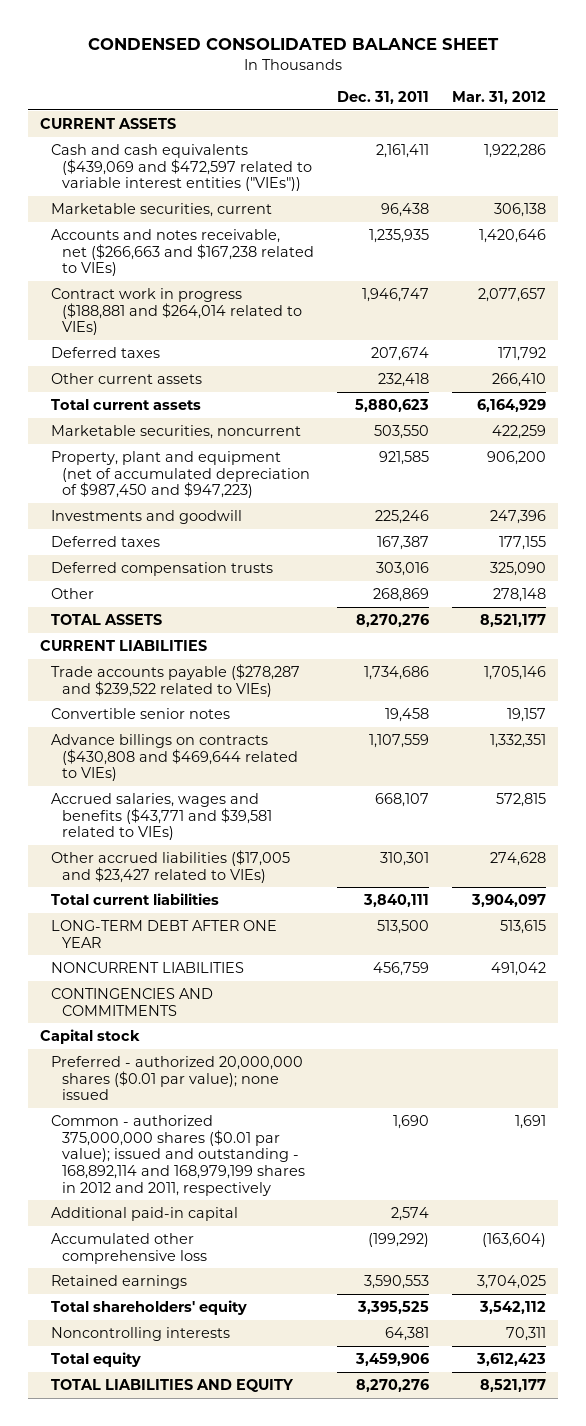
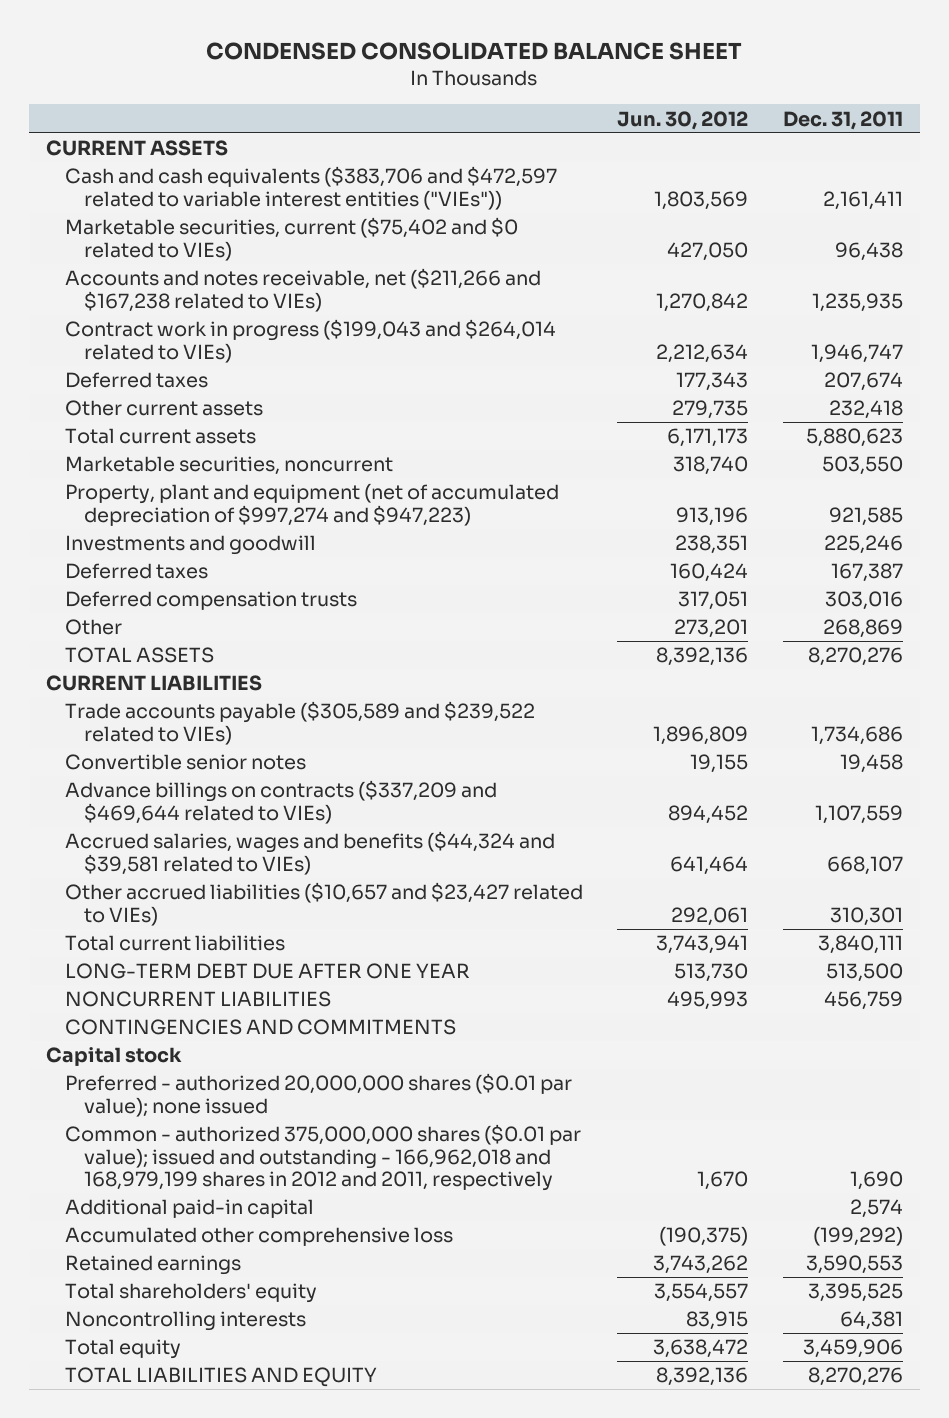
- | Dec. 31, 2011 | Mar. 31, 2012
+ | Jun. 30, 2012 | Dec. 31, 2011
- Cash and cash equivalents ($439,069 and $472,597 related to variable interest entities ("VIEs")) | 2,161,411 | 1,922,286
- Marketable securities, current | 96,438 | 306,138
- Accounts and notes receivable, net ($266,663 and $167,238 related to VIEs) | 1,235,935 | 1,420,646
- Contract work in progress ($188,881 and $264,014 related to VIEs) | 1,946,747 | 2,077,657
+ Cash and cash equivalents ($383,706 and $472,597 related to variable interest entities ("VIEs")) | 1,803,569 | 2,161,411
+ Marketable securities, current ($75,402 and $0 related to VIEs) | 427,050 | 96,438
+ Accounts and notes receivable, net ($211,266 and $167,238 related to VIEs) | 1,270,842 | 1,235,935
+ Contract work in progress ($199,043 and $264,014 related to VIEs) | 2,212,634 | 1,946,747
- Property, plant and equipment (net of accumulated depreciation of $987,450 and $947,223) | 921,585 | 906,200
+ Property, plant and equipment (net of accumulated depreciation of $997,274 and $947,223) | 913,196 | 921,585
- Trade accounts payable ($278,287 and $239,522 related to VIEs) | 1,734,686 | 1,705,146
+ Trade accounts payable ($305,589 and $239,522 related to VIEs) | 1,896,809 | 1,734,686
- Advance billings on contracts ($430,808 and $469,644 related to VIEs) | 1,107,559 | 1,332,351
- Accrued salaries, wages and benefits ($43,771 and $39,581 related to VIEs) | 668,107 | 572,815
- Other accrued liabilities ($17,005 and $23,427 related to VIEs) | 310,301 | 274,628
+ Advance billings on contracts ($337,209 and $469,644 related to VIEs) | 894,452 | 1,107,559
+ Accrued salaries, wages and benefits ($44,324 and $39,581 related to VIEs) | 641,464 | 668,107
+ Other accrued liabilities ($10,657 and $23,427 related to VIEs) | 292,061 | 310,301
- LONG-TERM DEBT AFTER ONE YEAR | 513,500 | 513,615
+ LONG-TERM DEBT DUE AFTER ONE YEAR | 513,730 | 513,500
- Common - authorized 375,000,000 shares ($0.01 par value); issued and outstanding - 168,892,114 and 168,979,199 shares in 2012 and 2011, respectively | 1,690 | 1,691
+ Common - authorized 375,000,000 shares ($0.01 par value); issued and outstanding - 166,962,018 and 168,979,199 shares in 2012 and 2011, respectively | 1,670 | 1,690

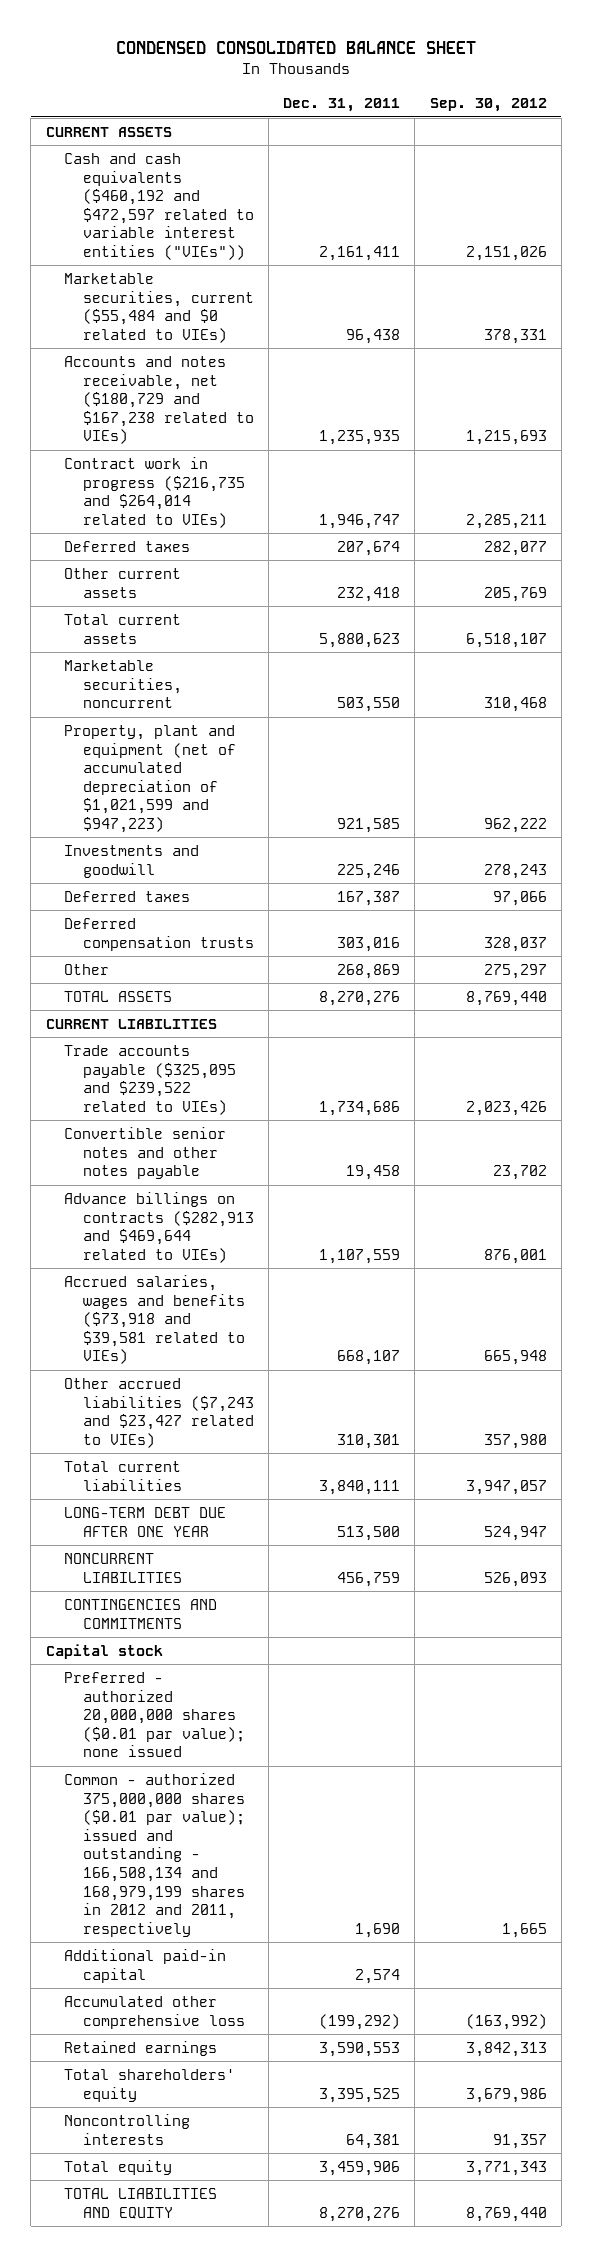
- | Jun. 30, 2012 | Dec. 31, 2011
+ | Dec. 31, 2011 | Sep. 30, 2012
- Cash and cash equivalents ($383,706 and $472,597 related to variable interest entities ("VIEs")) | 1,803,569 | 2,161,411
- Marketable securities, current ($75,402 and $0 related to VIEs) | 427,050 | 96,438
- Accounts and notes receivable, net ($211,266 and $167,238 related to VIEs) | 1,270,842 | 1,235,935
- Contract work in progress ($199,043 and $264,014 related to VIEs) | 2,212,634 | 1,946,747
+ Cash and cash equivalents ($460,192 and $472,597 related to variable interest entities ("VIEs")) | 2,161,411 | 2,151,026
+ Marketable securities, current ($55,484 and $0 related to VIEs) | 96,438 | 378,331
+ Accounts and notes receivable, net ($180,729 and $167,238 related to VIEs) | 1,235,935 | 1,215,693
+ Contract work in progress ($216,735 and $264,014 related to VIEs) | 1,946,747 | 2,285,211
- Property, plant and equipment (net of accumulated depreciation of $997,274 and $947,223) | 913,196 | 921,585
+ Property, plant and equipment (net of accumulated depreciation of $1,021,599 and $947,223) | 921,585 | 962,222
- Trade accounts payable ($305,589 and $239,522 related to VIEs) | 1,896,809 | 1,734,686
- Convertible senior notes | 19,155 | 19,458
- Advance billings on contracts ($337,209 and $469,644 related to VIEs) | 894,452 | 1,107,559
- Accrued salaries, wages and benefits ($44,324 and $39,581 related to VIEs) | 641,464 | 668,107
- Other accrued liabilities ($10,657 and $23,427 related to VIEs) | 292,061 | 310,301
+ Trade accounts payable ($325,095 and $239,522 related to VIEs) | 1,734,686 | 2,023,426
+ Convertible senior notes and other notes payable | 19,458 | 23,702
+ Advance billings on contracts ($282,913 and $469,644 related to VIEs) | 1,107,559 | 876,001
+ Accrued salaries, wages and benefits ($73,918 and $39,581 related to VIEs) | 668,107 | 665,948
+ Other accrued liabilities ($7,243 and $23,427 related to VIEs) | 310,301 | 357,980
- Common - authorized 375,000,000 shares ($0.01 par value); issued and outstanding - 166,962,018 and 168,979,199 shares in 2012 and 2011, respectively | 1,670 | 1,690
+ Common - authorized 375,000,000 shares ($0.01 par value); issued and outstanding - 166,508,134 and 168,979,199 shares in 2012 and 2011, respectively | 1,690 | 1,665

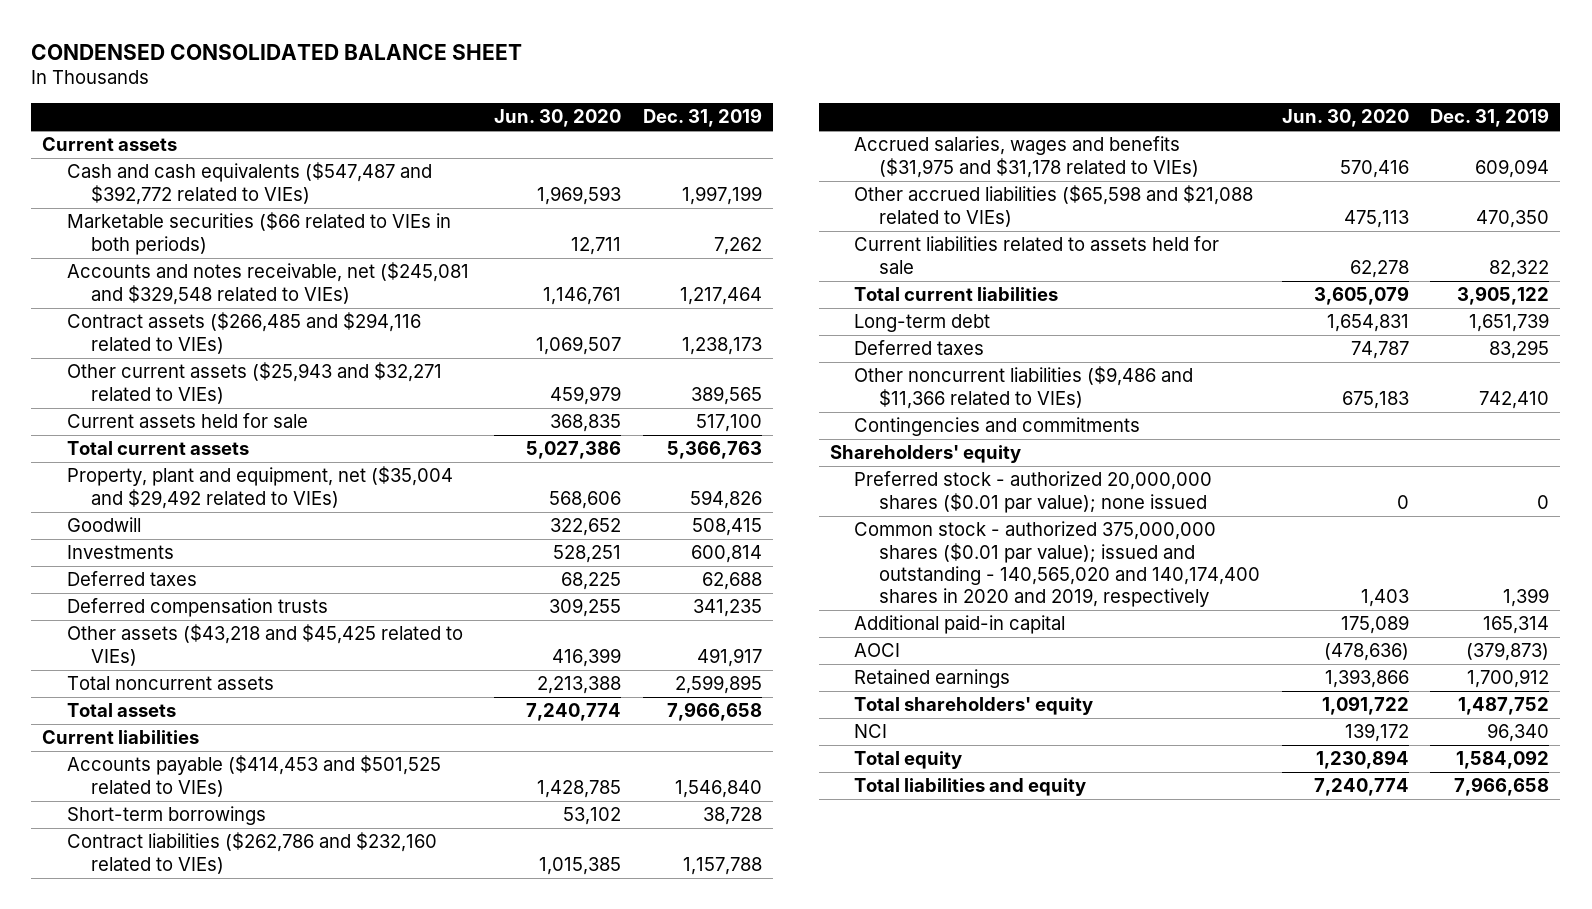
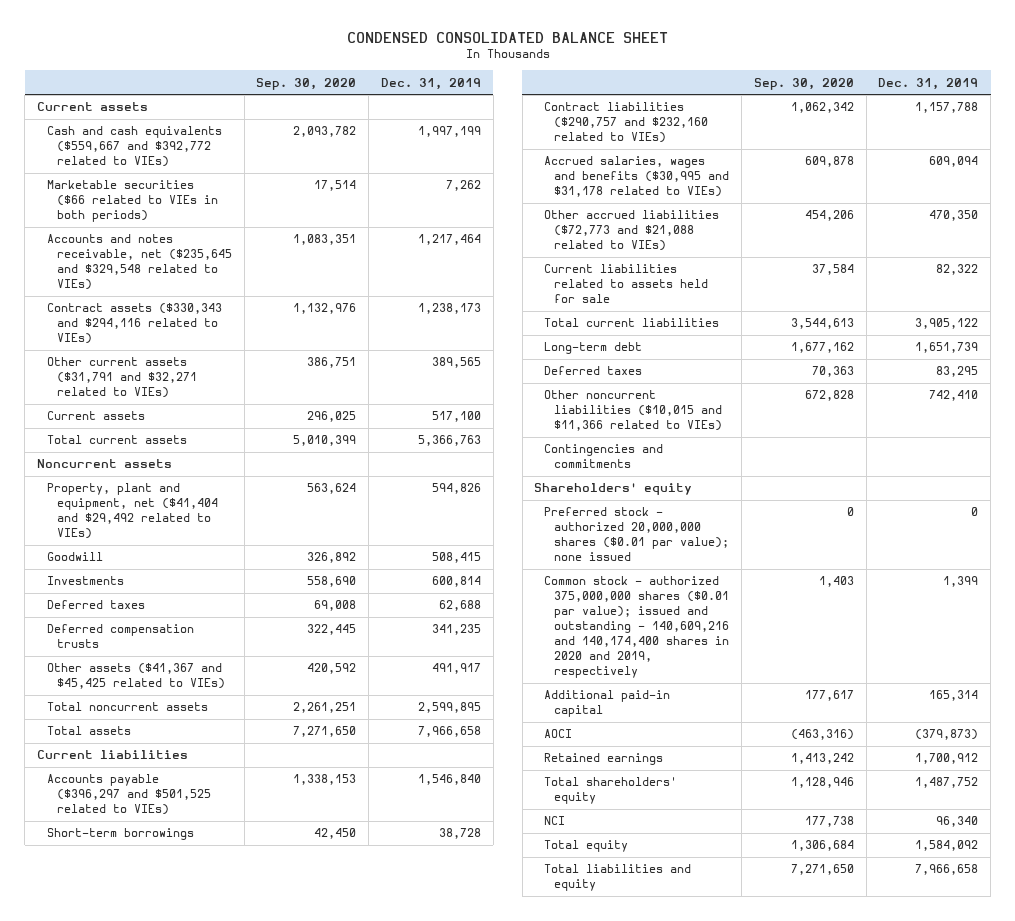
- | Jun. 30, 2020 | Dec. 31, 2019
+ | Sep. 30, 2020 | Dec. 31, 2019
- Cash and cash equivalents ($547,487 and $392,772 related to VIEs) | 1,969,593 | 1,997,199
+ Cash and cash equivalents ($559,667 and $392,772 related to VIEs) | 2,093,782 | 1,997,199
- Accounts and notes receivable, net ($245,081 and $329,548 related to VIEs) | 1,146,761 | 1,217,464
- Contract assets ($266,485 and $294,116 related to VIEs) | 1,069,507 | 1,238,173
- Other current assets ($25,943 and $32,271 related to VIEs) | 459,979 | 389,565
- Current assets held for sale | 368,835 | 517,100
+ Accounts and notes receivable, net ($235,645 and $329,548 related to VIEs) | 1,083,351 | 1,217,464
+ Contract assets ($330,343 and $294,116 related to VIEs) | 1,132,976 | 1,238,173
+ Other current assets ($31,791 and $32,271 related to VIEs) | 386,751 | 389,565
+ Current assets | 296,025 | 517,100
- Property, plant and equipment, net ($35,004 and $29,492 related to VIEs) | 568,606 | 594,826
+ Noncurrent assets
+ Property, plant and equipment, net ($41,404 and $29,492 related to VIEs) | 563,624 | 594,826
- Other assets ($43,218 and $45,425 related to VIEs) | 416,399 | 491,917
+ Other assets ($41,367 and $45,425 related to VIEs) | 420,592 | 491,917
- Accounts payable ($414,453 and $501,525 related to VIEs) | 1,428,785 | 1,546,840
+ Accounts payable ($396,297 and $501,525 related to VIEs) | 1,338,153 | 1,546,840
- Contract liabilities ($262,786 and $232,160 related to VIEs) | 1,015,385 | 1,157,788
- Accrued salaries, wages and benefits ($31,975 and $31,178 related to VIEs) | 570,416 | 609,094
- Other accrued liabilities ($65,598 and $21,088 related to VIEs) | 475,113 | 470,350
+ Contract liabilities ($290,757 and $232,160 related to VIEs) | 1,062,342 | 1,157,788
+ Accrued salaries, wages and benefits ($30,995 and $31,178 related to VIEs) | 609,878 | 609,094
+ Other accrued liabilities ($72,773 and $21,088 related to VIEs) | 454,206 | 470,350
- Other noncurrent liabilities ($9,486 and $11,366 related to VIEs) | 675,183 | 742,410
+ Other noncurrent liabilities ($10,015 and $11,366 related to VIEs) | 672,828 | 742,410
- Common stock - authorized 375,000,000 shares ($0.01 par value); issued and outstanding - 140,565,020 and 140,174,400 shares in 2020 and 2019, respectively | 1,403 | 1,399
+ Common stock - authorized 375,000,000 shares ($0.01 par value); issued and outstanding - 140,609,216 and 140,174,400 shares in 2020 and 2019, respectively | 1,403 | 1,399

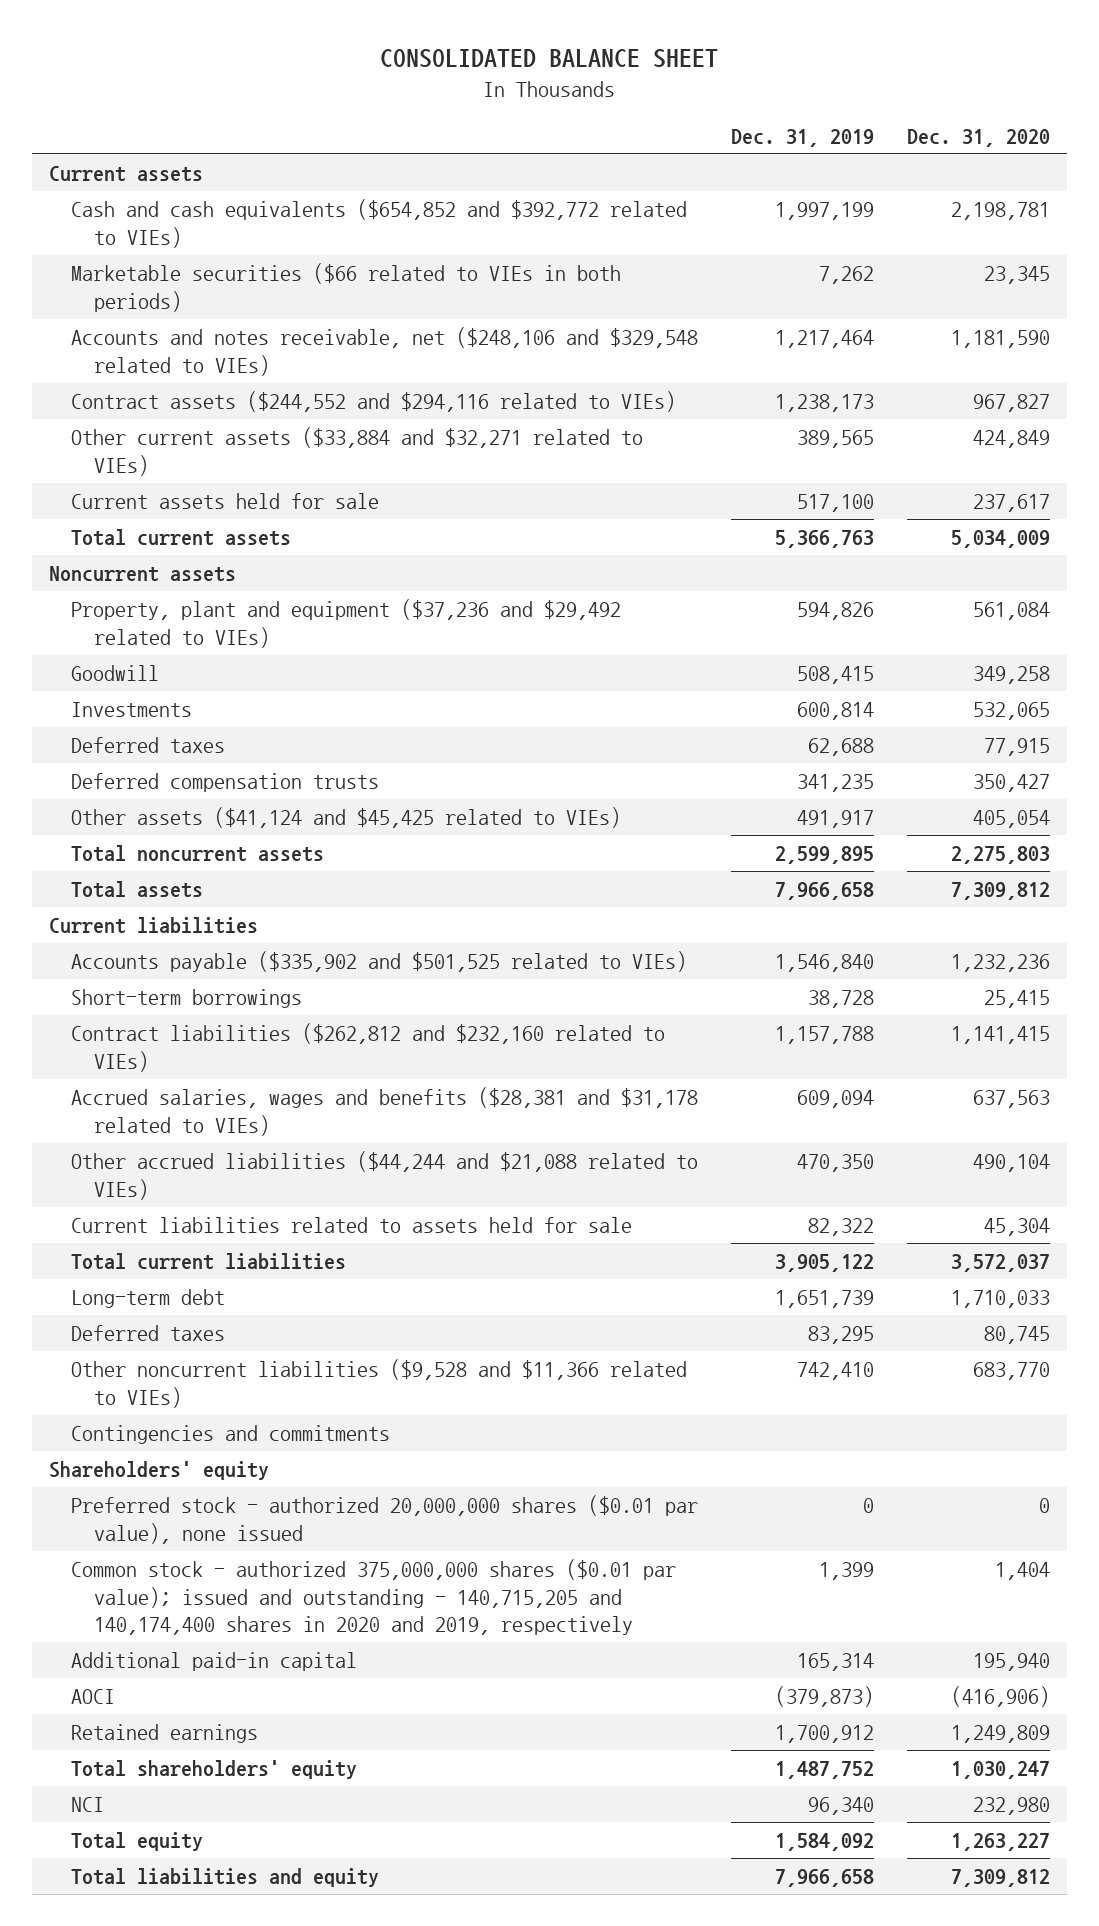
- CONDENSED CONSOLIDATED BALANCE SHEET
+ CONSOLIDATED BALANCE SHEET
- | Sep. 30, 2020 | Dec. 31, 2019
+ | Dec. 31, 2019 | Dec. 31, 2020
- Cash and cash equivalents ($559,667 and $392,772 related to VIEs) | 2,093,782 | 1,997,199
+ Cash and cash equivalents ($654,852 and $392,772 related to VIEs) | 1,997,199 | 2,198,781
- Accounts and notes receivable, net ($235,645 and $329,548 related to VIEs) | 1,083,351 | 1,217,464
- Contract assets ($330,343 and $294,116 related to VIEs) | 1,132,976 | 1,238,173
- Other current assets ($31,791 and $32,271 related to VIEs) | 386,751 | 389,565
- Current assets | 296,025 | 517,100
+ Accounts and notes receivable, net ($248,106 and $329,548 related to VIEs) | 1,217,464 | 1,181,590
+ Contract assets ($244,552 and $294,116 related to VIEs) | 1,238,173 | 967,827
+ Other current assets ($33,884 and $32,271 related to VIEs) | 389,565 | 424,849
+ Current assets held for sale | 517,100 | 237,617
- Property, plant and equipment, net ($41,404 and $29,492 related to VIEs) | 563,624 | 594,826
+ Property, plant and equipment ($37,236 and $29,492 related to VIEs) | 594,826 | 561,084
- Other assets ($41,367 and $45,425 related to VIEs) | 420,592 | 491,917
+ Other assets ($41,124 and $45,425 related to VIEs) | 491,917 | 405,054
- Accounts payable ($396,297 and $501,525 related to VIEs) | 1,338,153 | 1,546,840
+ Accounts payable ($335,902 and $501,525 related to VIEs) | 1,546,840 | 1,232,236
- Contract liabilities ($290,757 and $232,160 related to VIEs) | 1,062,342 | 1,157,788
- Accrued salaries, wages and benefits ($30,995 and $31,178 related to VIEs) | 609,878 | 609,094
- Other accrued liabilities ($72,773 and $21,088 related to VIEs) | 454,206 | 470,350
+ Contract liabilities ($262,812 and $232,160 related to VIEs) | 1,157,788 | 1,141,415
+ Accrued salaries, wages and benefits ($28,381 and $31,178 related to VIEs) | 609,094 | 637,563
+ Other accrued liabilities ($44,244 and $21,088 related to VIEs) | 470,350 | 490,104
- Other noncurrent liabilities ($10,015 and $11,366 related to VIEs) | 672,828 | 742,410
+ Other noncurrent liabilities ($9,528 and $11,366 related to VIEs) | 742,410 | 683,770
- Preferred stock - authorized 20,000,000 shares ($0.01 par value); none issued | 0 | 0
- Common stock - authorized 375,000,000 shares ($0.01 par value); issued and outstanding - 140,609,216 and 140,174,400 shares in 2020 and 2019, respectively | 1,403 | 1,399
+ Preferred stock - authorized 20,000,000 shares ($0.01 par value), none issued | 0 | 0
+ Common stock - authorized 375,000,000 shares ($0.01 par value); issued and outstanding - 140,715,205 and 140,174,400 shares in 2020 and 2019, respectively | 1,399 | 1,404

